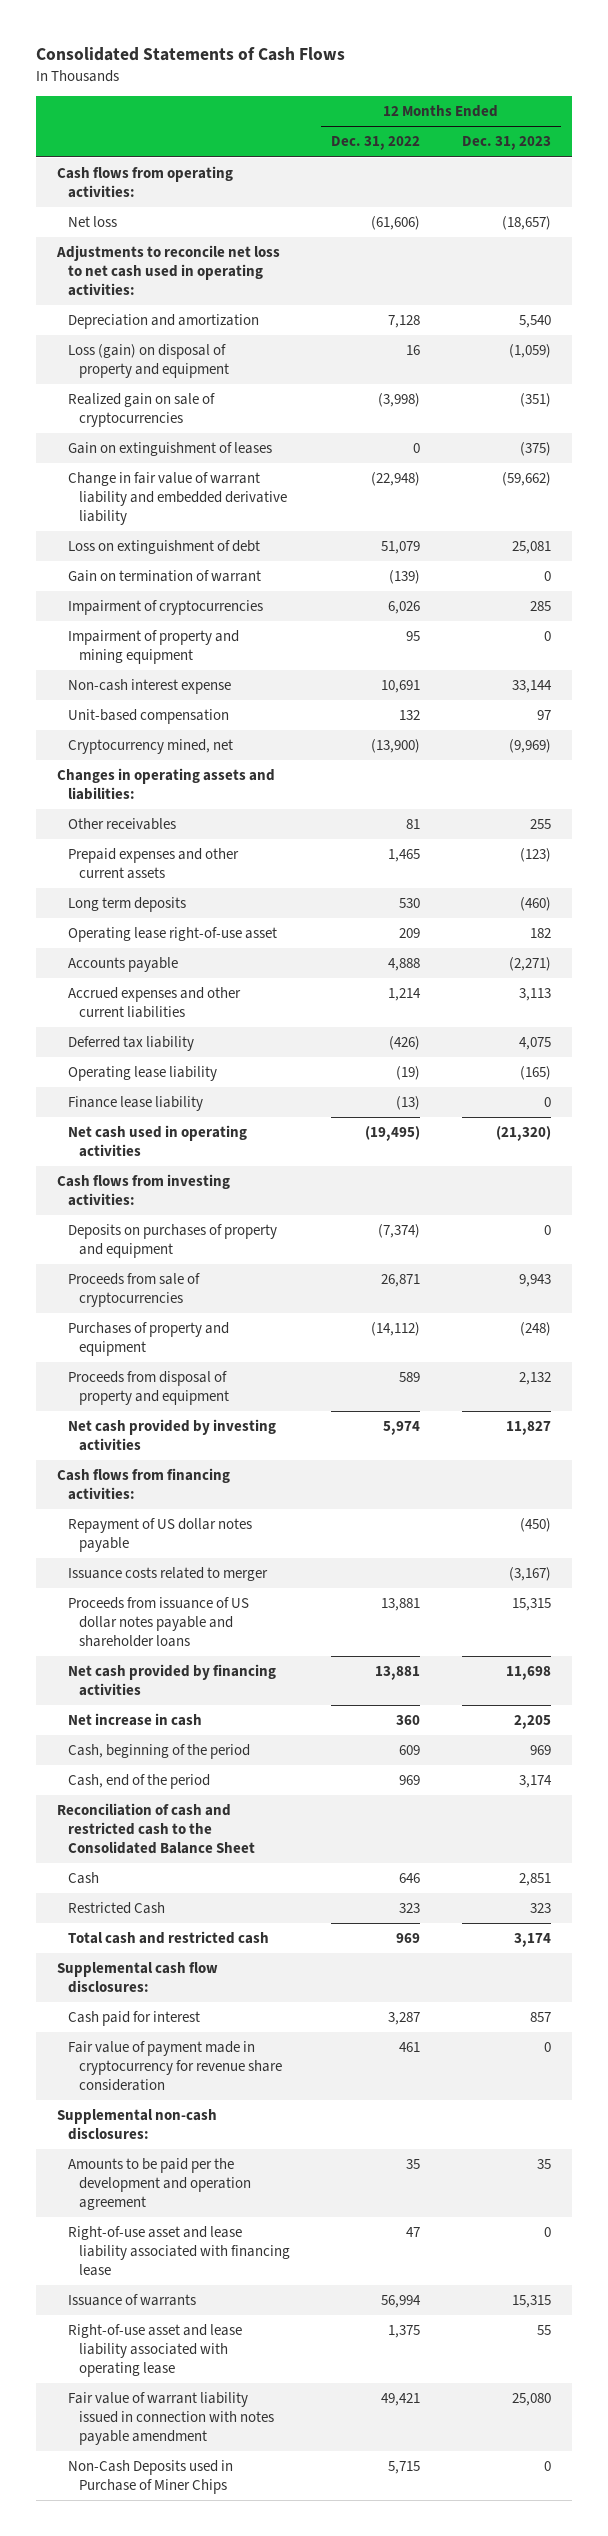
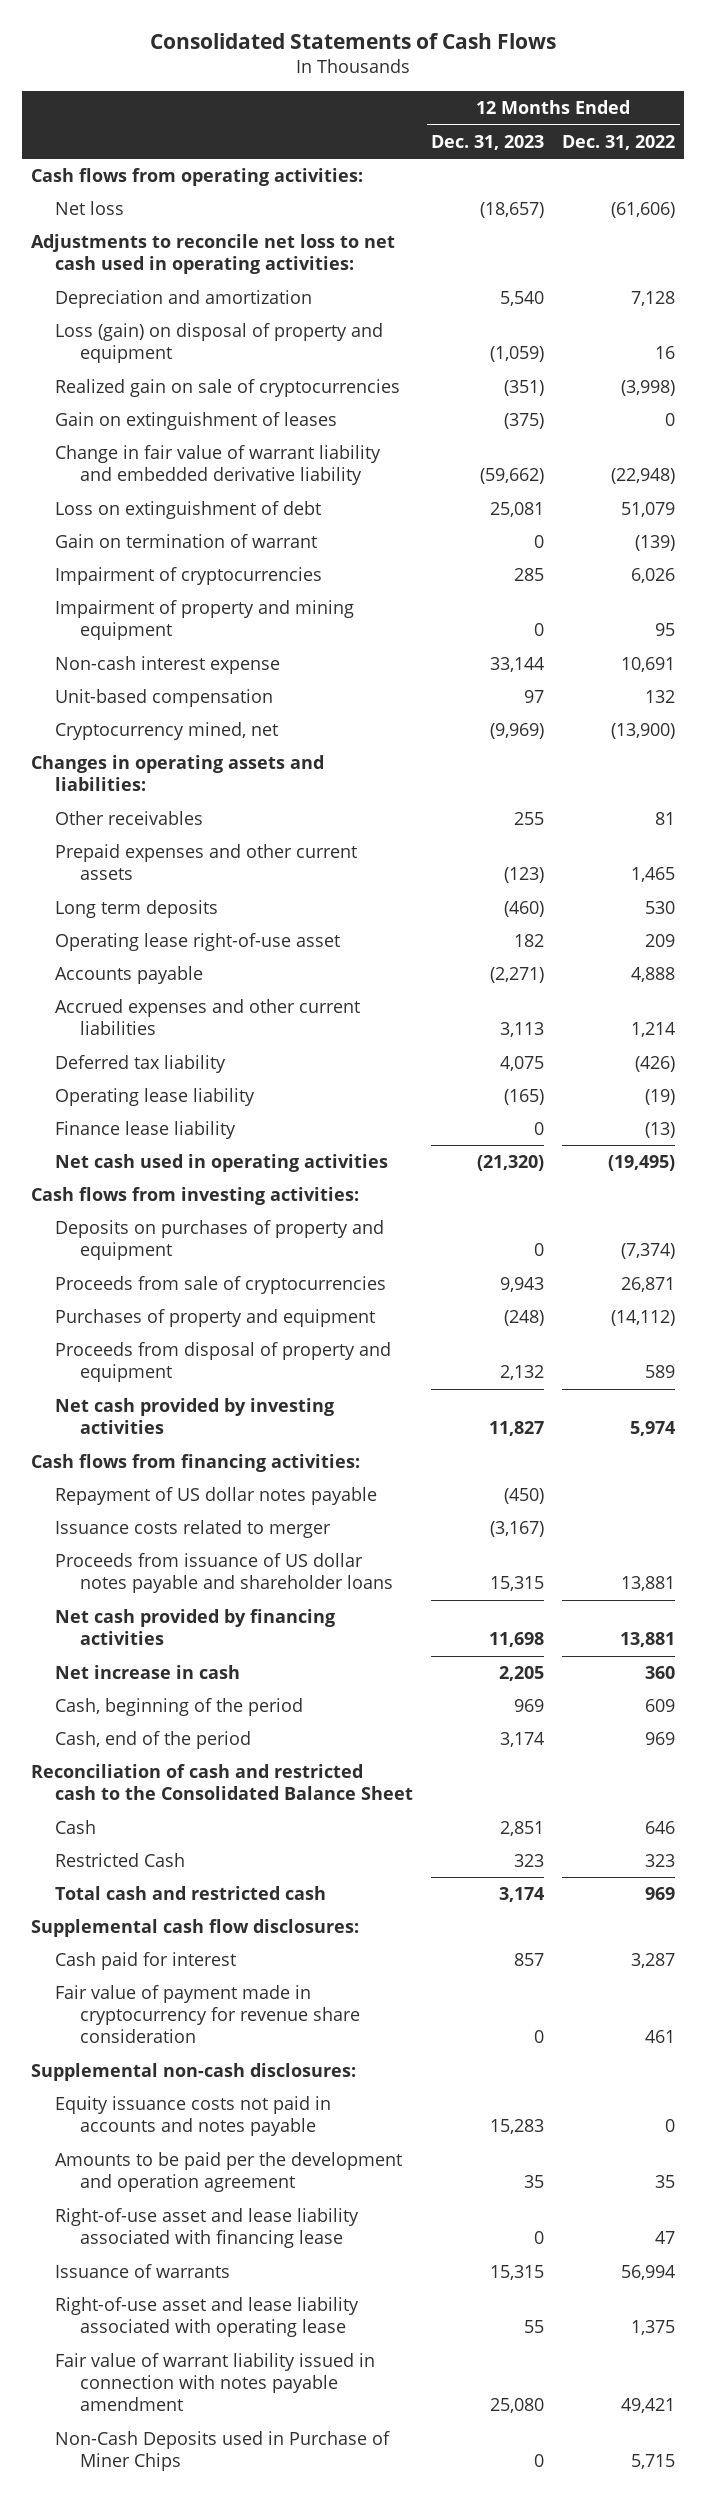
- | 12 Months Ended Dec. 31, 2022 | 12 Months Ended Dec. 31, 2023
+ | 12 Months Ended Dec. 31, 2023 | 12 Months Ended Dec. 31, 2022
+ Equity issuance costs not paid in accounts and notes payable | 15,283 | 0

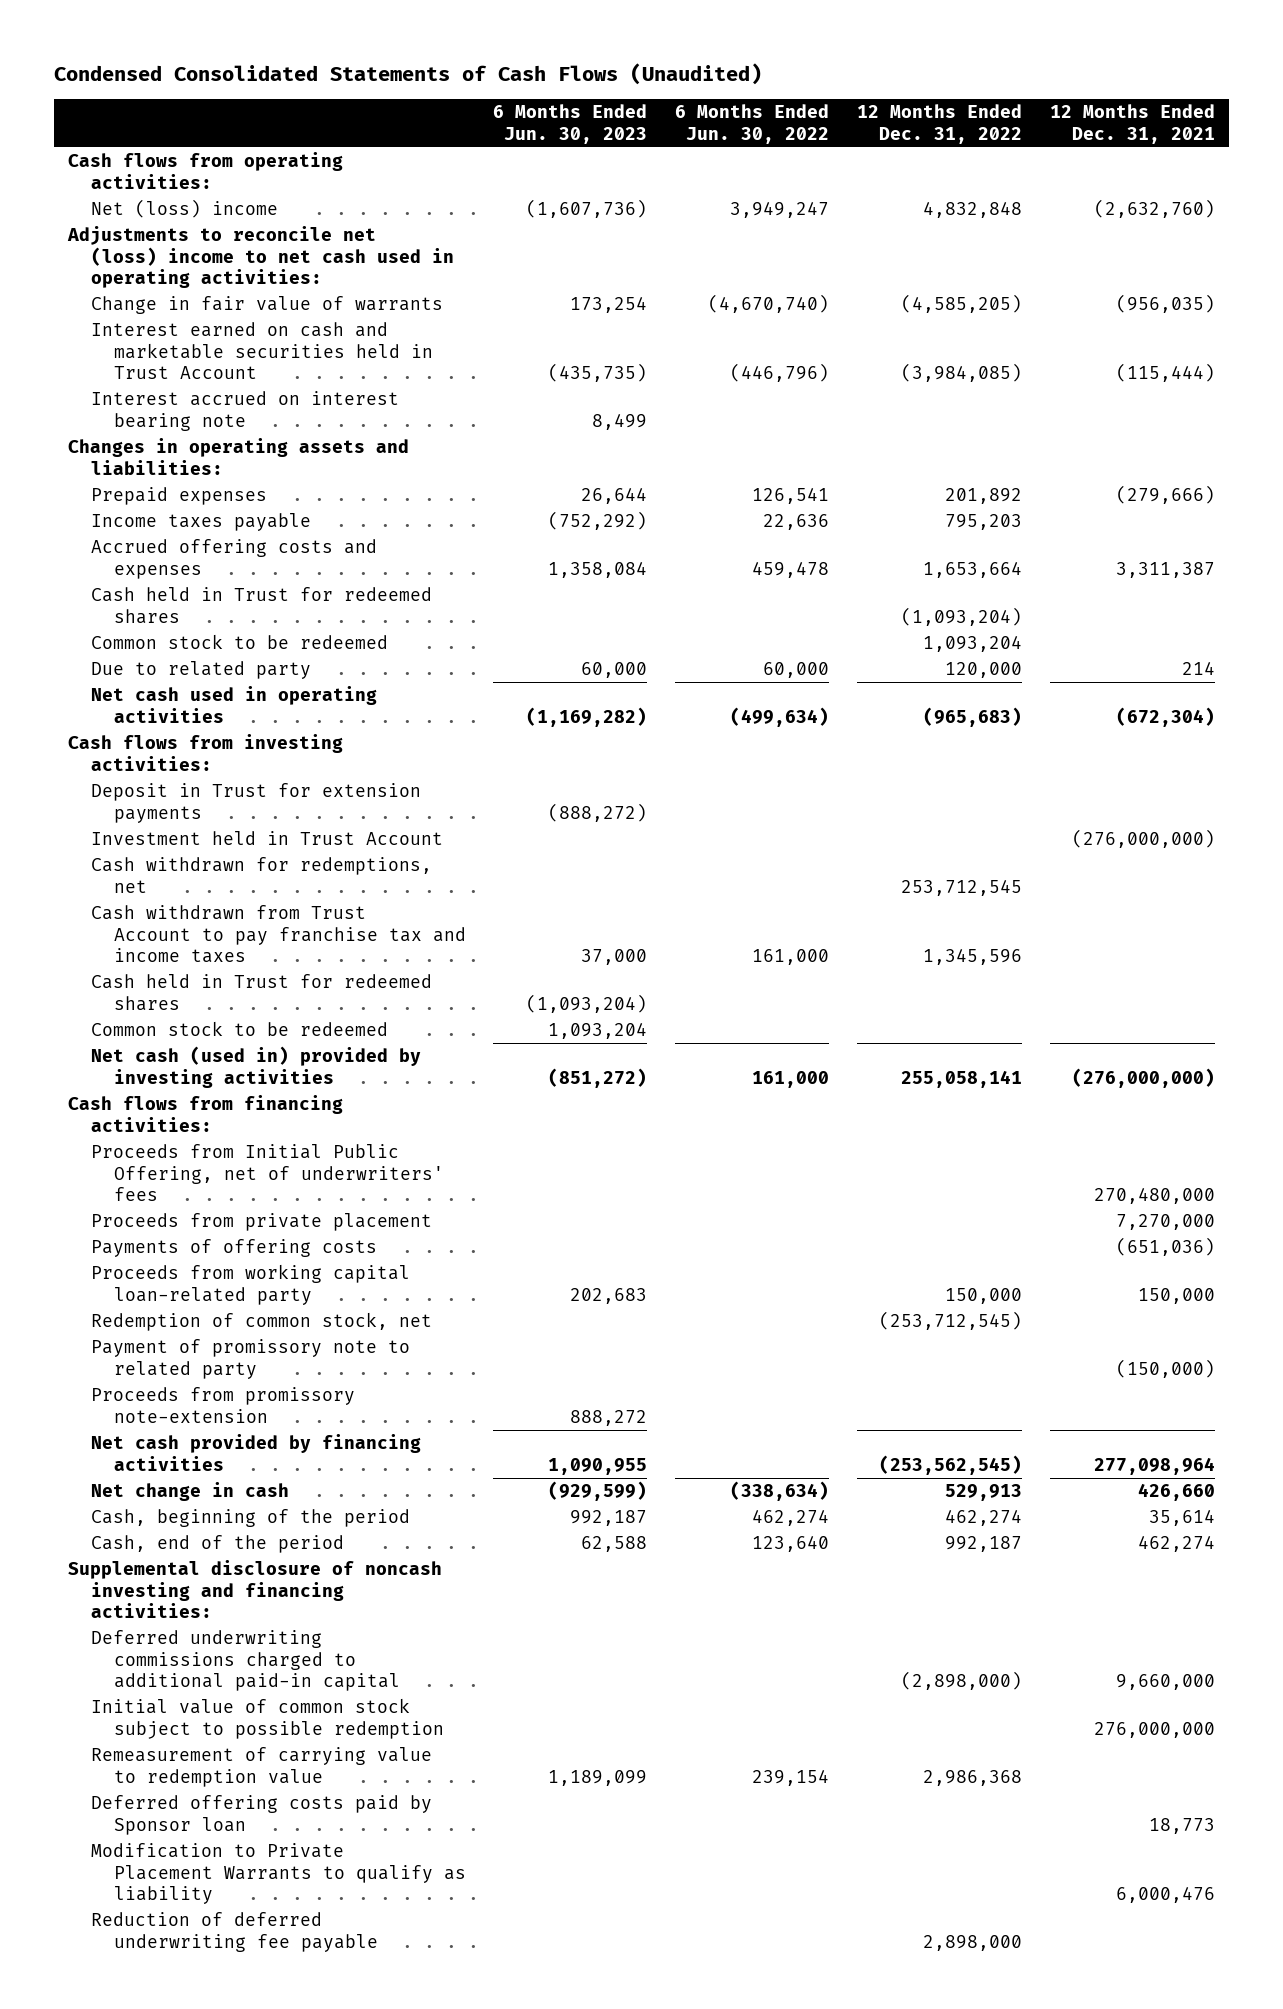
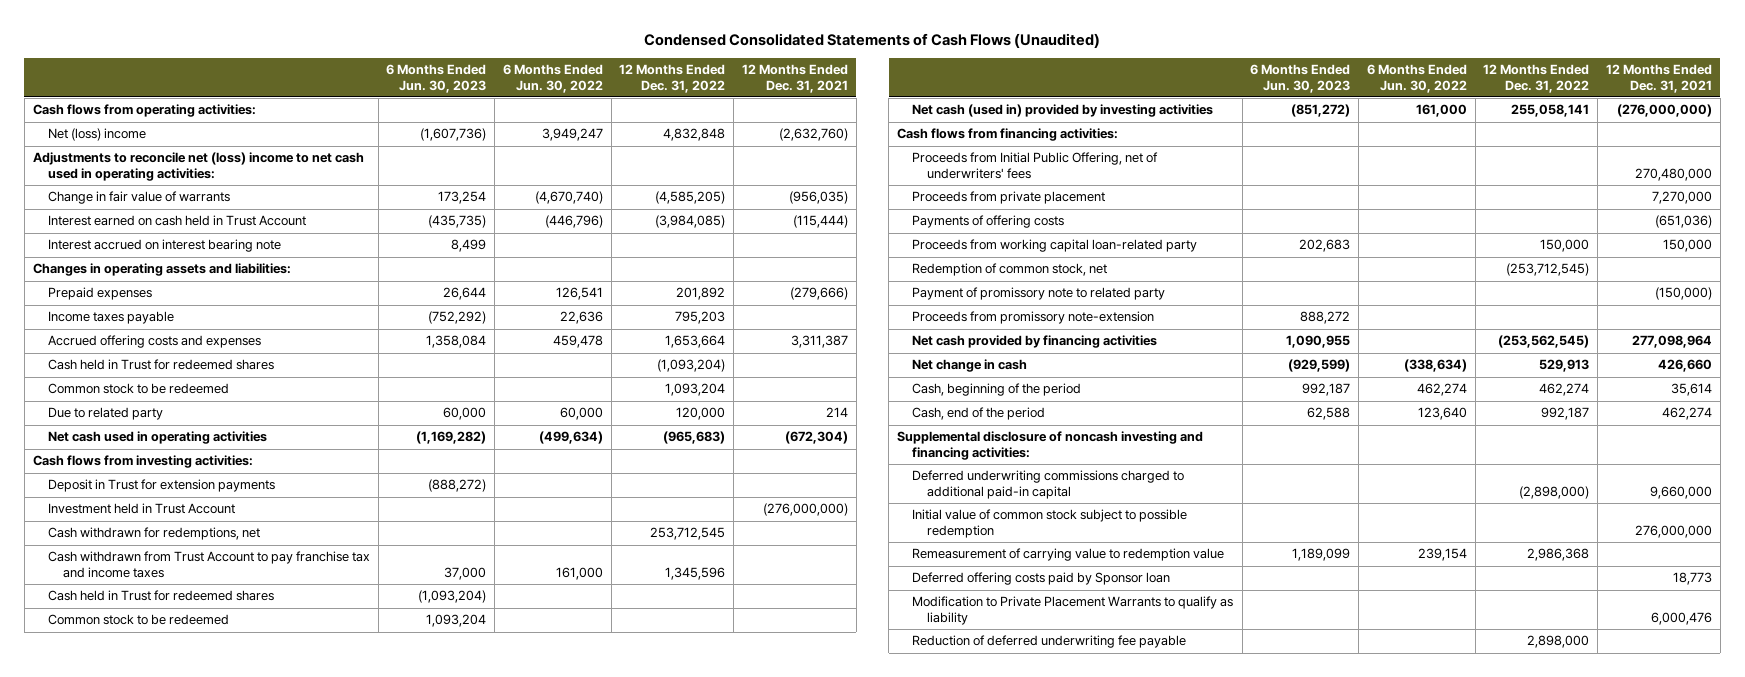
- Interest earned on cash and marketable securities held in Trust Account | (435,735) | (446,796) | (3,984,085) | (115,444)
+ Interest earned on cash held in Trust Account | (435,735) | (446,796) | (3,984,085) | (115,444)

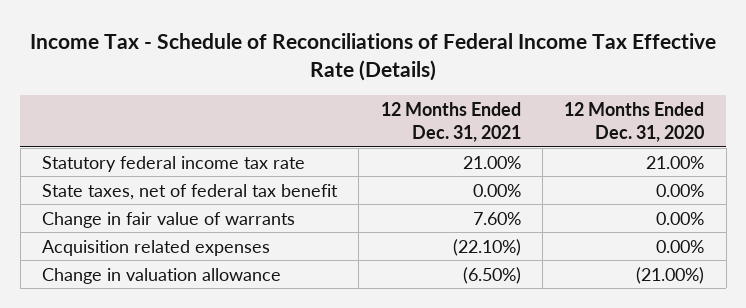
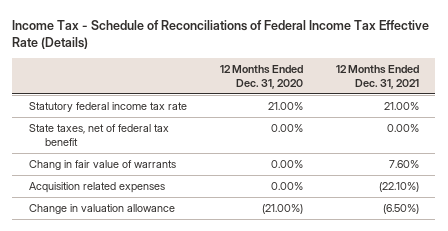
- | 12 Months Ended Dec. 31, 2021 | 12 Months Ended Dec. 31, 2020
+ | 12 Months Ended Dec. 31, 2020 | 12 Months Ended Dec. 31, 2021
- Change in fair value of warrants | 7.60% | 0.00%
+ Chang in fair value of warrants | 0.00% | 7.60%

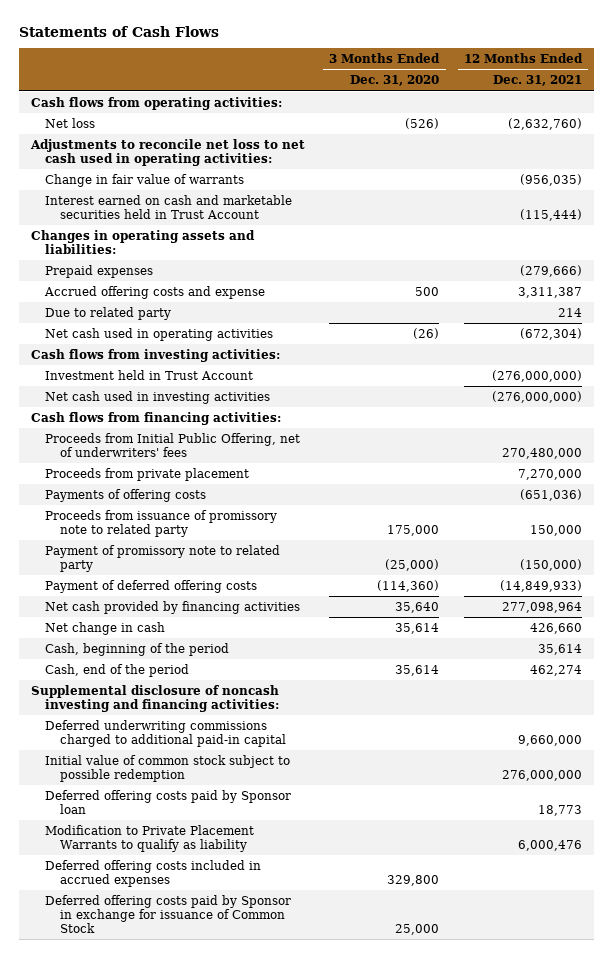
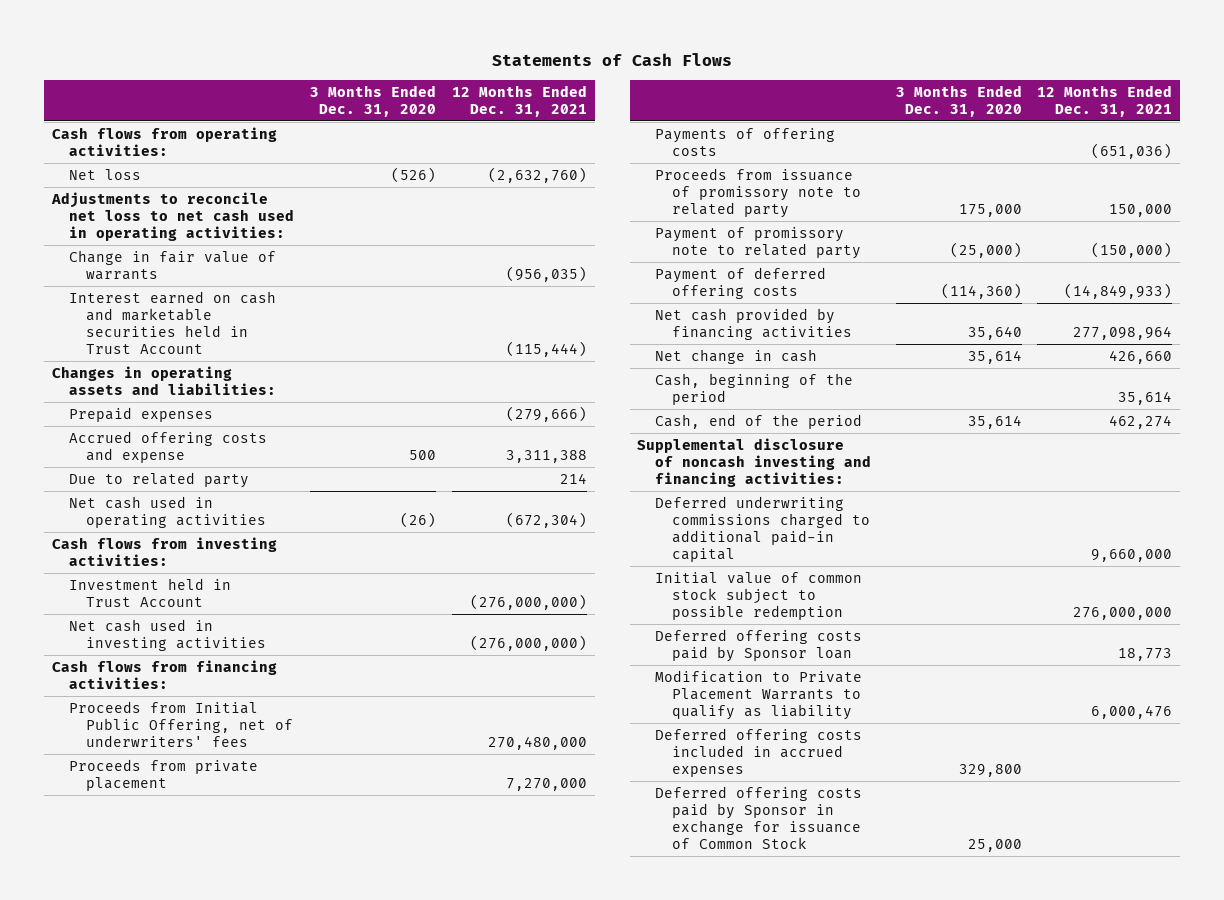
- Accrued offering costs and expense | 500 | 3,311,387
+ Accrued offering costs and expense | 500 | 3,311,388

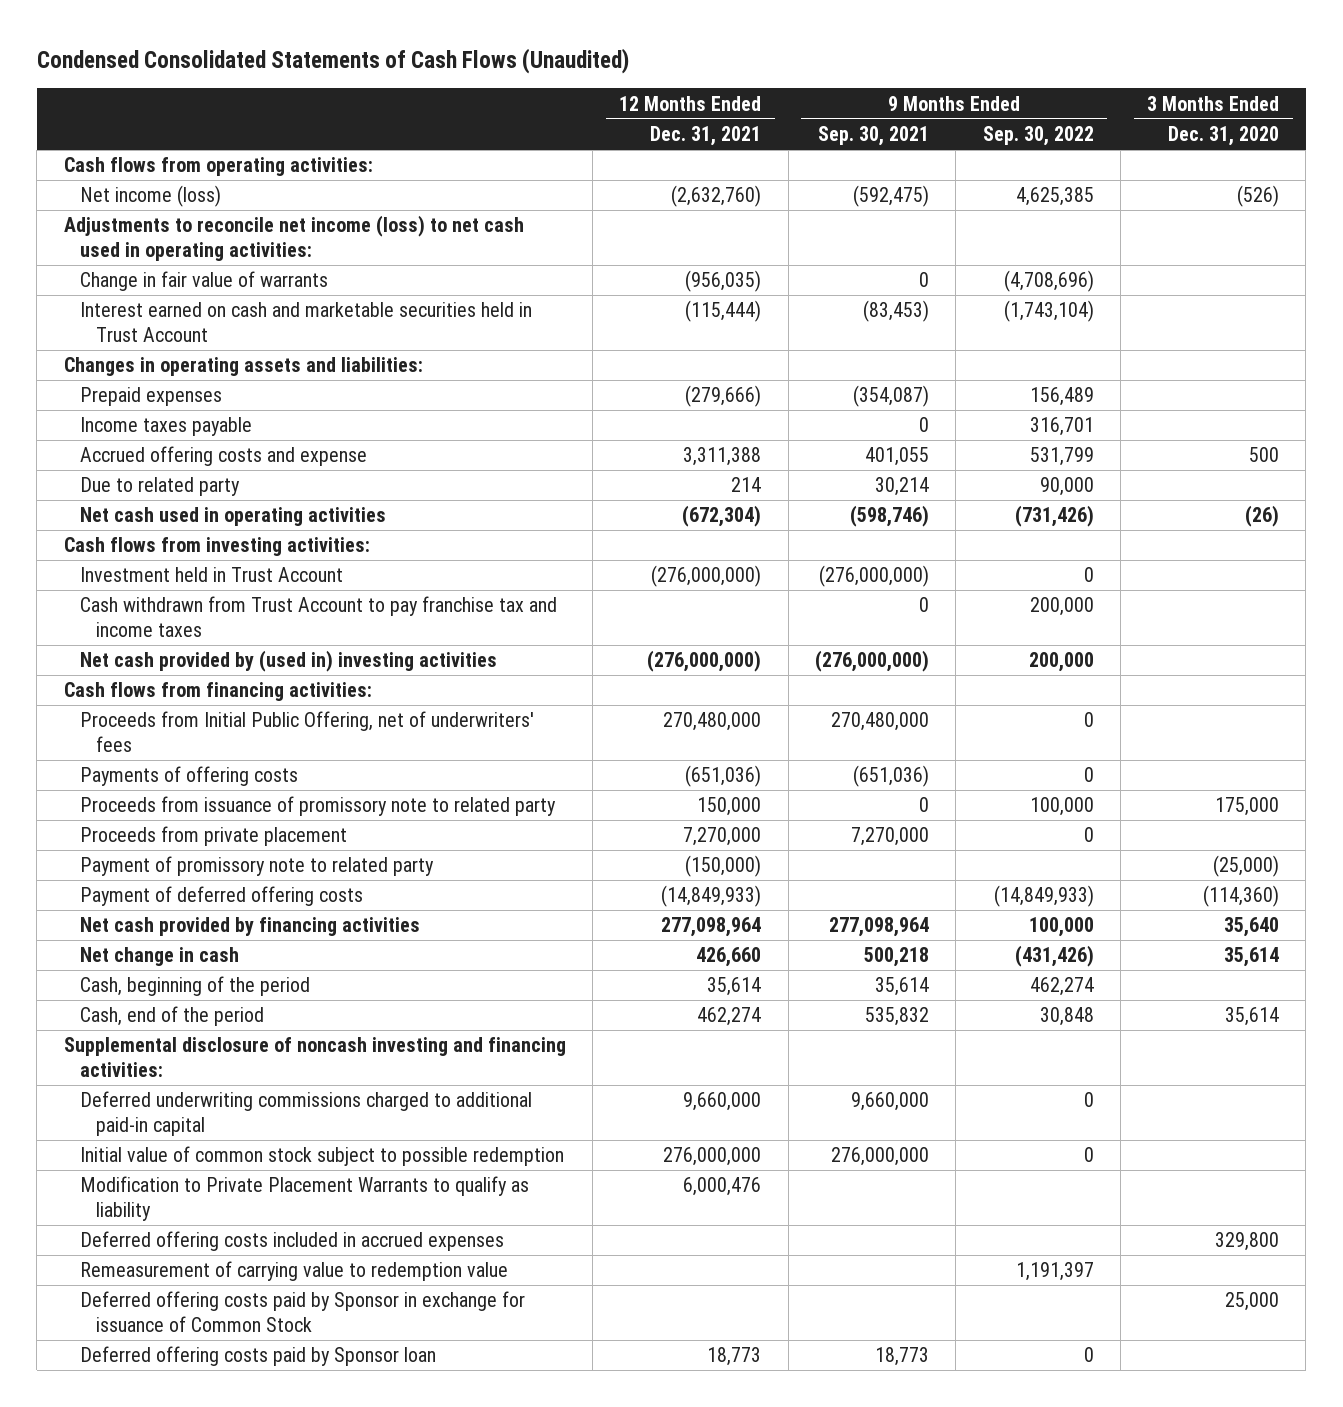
- Statements of Cash Flows
+ Condensed Consolidated Statements of Cash Flows (Unaudited)
- | 3 Months Ended Dec. 31, 2020 | 12 Months Ended Dec. 31, 2021
+ | 12 Months Ended Dec. 31, 2021 | 9 Months Ended Sep. 30, 2021 | 9 Months Ended Sep. 30, 2022 | 3 Months Ended Dec. 31, 2020
- Net loss | (526) | (2,632,760)
- Adjustments to reconcile net loss to net cash used in operating activities:
+ Net income (loss) | (2,632,760) | (592,475) | 4,625,385 | (526)
+ Adjustments to reconcile net income (loss) to net cash used in operating activities:
+ Income taxes payable | | 0 | 316,701 |
- Net cash used in investing activities | | (276,000,000)
+ Cash withdrawn from Trust Account to pay franchise tax and income taxes | | 0 | 200,000 |
+ Net cash provided by (used in) investing activities | (276,000,000) | (276,000,000) | 200,000 |
moved down: Proceeds from private placement | 7,270,000 | 7,270,000 | 0 |
+ Remeasurement of carrying value to redemption value | | | 1,191,397 |
moved down: Deferred offering costs paid by Sponsor loan | 18,773 | 18,773 | 0 |

